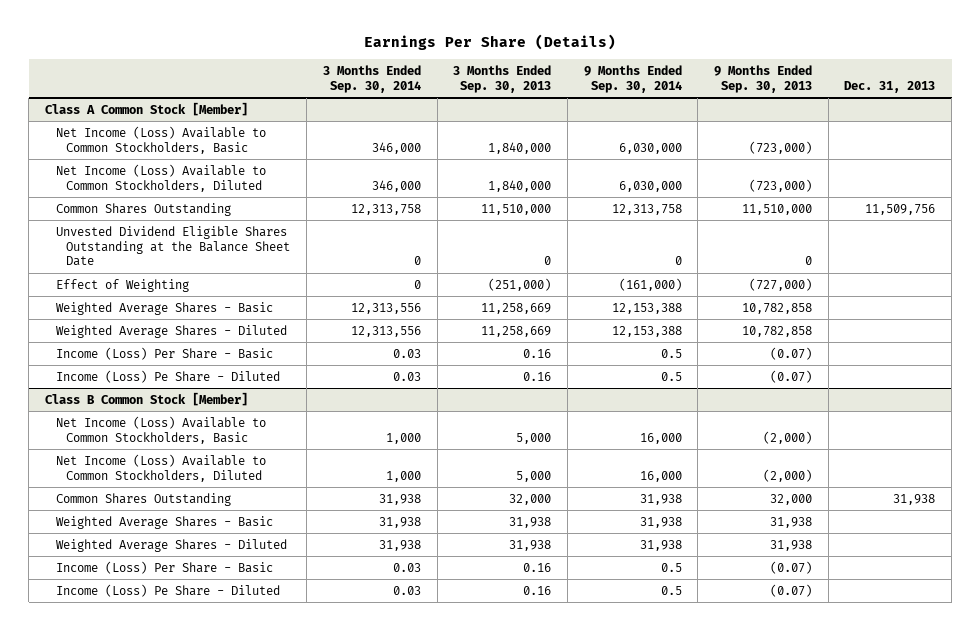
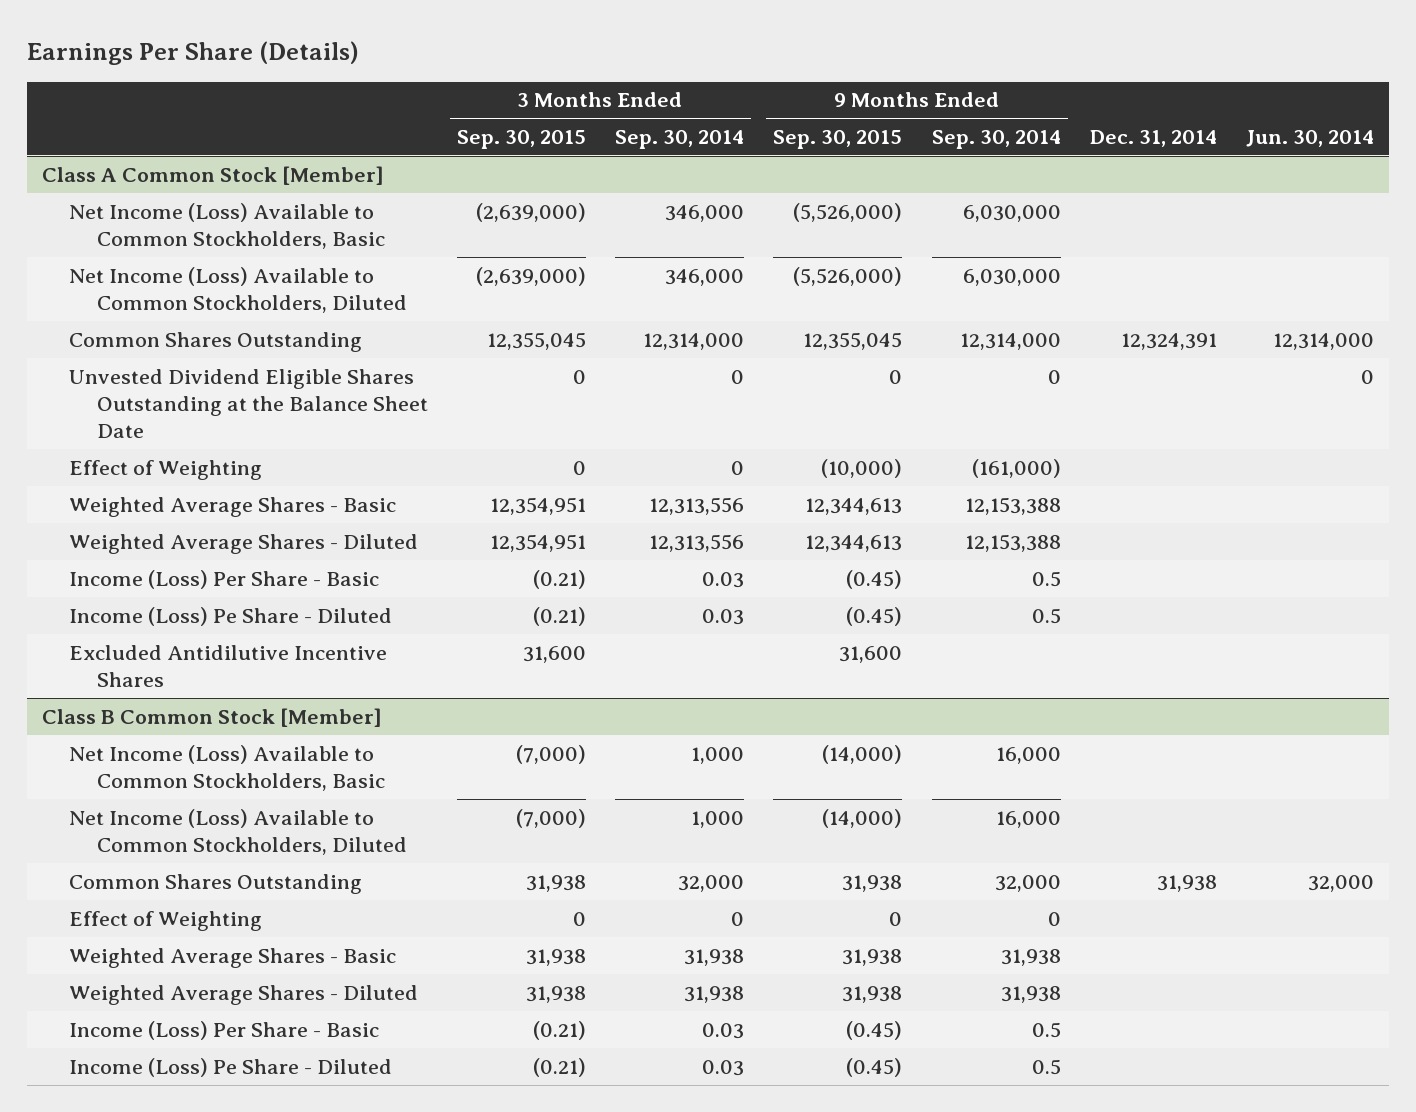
- | 3 Months Ended Sep. 30, 2014 | 3 Months Ended Sep. 30, 2013 | 9 Months Ended Sep. 30, 2014 | 9 Months Ended Sep. 30, 2013 | Dec. 31, 2013
+ | 3 Months Ended Sep. 30, 2015 | 3 Months Ended Sep. 30, 2014 | 9 Months Ended Sep. 30, 2015 | 9 Months Ended Sep. 30, 2014 | Dec. 31, 2014 | Jun. 30, 2014
@ Class A Common Stock [Member]
- Common Shares Outstanding | 12,313,758 | 11,510,000 | 12,313,758 | 11,510,000 | 11,509,756
+ Common Shares Outstanding | 12,355,045 | 12,314,000 | 12,355,045 | 12,314,000 | 12,324,391 | 12,314,000
+ Excluded Antidilutive Incentive Shares | 31,600 | | 31,600 | | |
@ Class B Common Stock [Member]
- Common Shares Outstanding | 31,938 | 32,000 | 31,938 | 32,000 | 31,938
+ Common Shares Outstanding | 31,938 | 32,000 | 31,938 | 32,000 | 31,938 | 32,000
+ Effect of Weighting | 0 | 0 | 0 | 0 | |

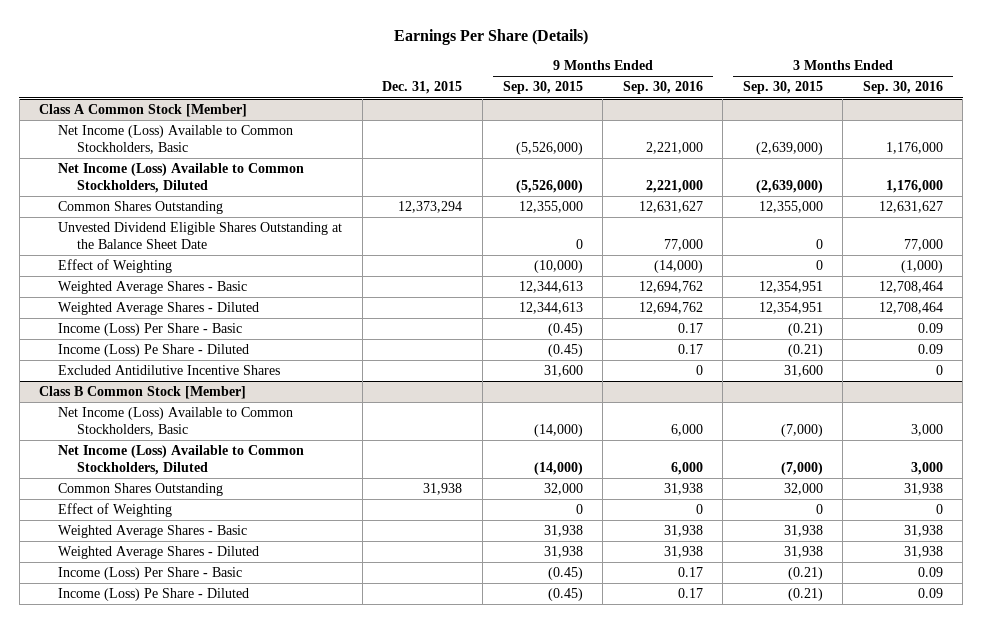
- | 3 Months Ended Sep. 30, 2015 | 3 Months Ended Sep. 30, 2014 | 9 Months Ended Sep. 30, 2015 | 9 Months Ended Sep. 30, 2014 | Dec. 31, 2014 | Jun. 30, 2014
+ | Dec. 31, 2015 | 9 Months Ended Sep. 30, 2015 | 9 Months Ended Sep. 30, 2016 | 3 Months Ended Sep. 30, 2015 | 3 Months Ended Sep. 30, 2016
@ Class A Common Stock [Member]
- Common Shares Outstanding | 12,355,045 | 12,314,000 | 12,355,045 | 12,314,000 | 12,324,391 | 12,314,000
+ Common Shares Outstanding | 12,373,294 | 12,355,000 | 12,631,627 | 12,355,000 | 12,631,627
@ Class B Common Stock [Member]
- Common Shares Outstanding | 31,938 | 32,000 | 31,938 | 32,000 | 31,938 | 32,000
+ Common Shares Outstanding | 31,938 | 32,000 | 31,938 | 32,000 | 31,938

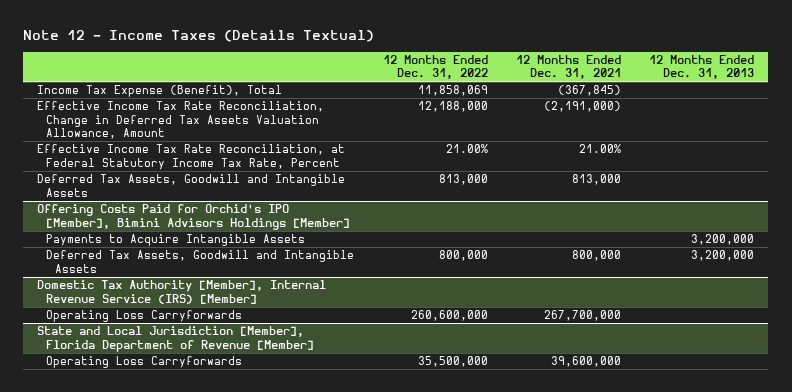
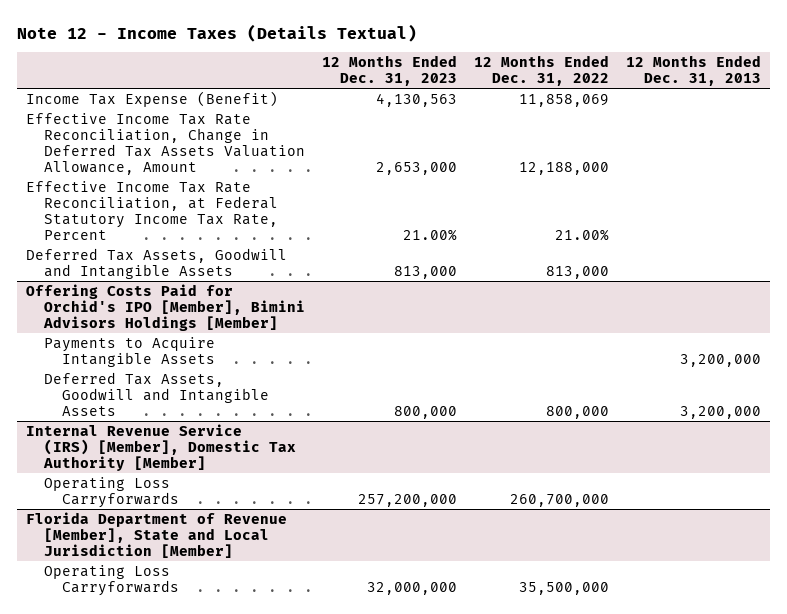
- | 12 Months Ended Dec. 31, 2022 | 12 Months Ended Dec. 31, 2021 | 12 Months Ended Dec. 31, 2013
+ | 12 Months Ended Dec. 31, 2023 | 12 Months Ended Dec. 31, 2022 | 12 Months Ended Dec. 31, 2013
- Income Tax Expense (Benefit), Total | 11,858,069 | (367,845) |
+ Income Tax Expense (Benefit) | 4,130,563 | 11,858,069 |
- Domestic Tax Authority [Member], Internal Revenue Service (IRS) [Member]
- Operating Loss Carryforwards | 260,600,000 | 267,700,000 |
- State and Local Jurisdiction [Member], Florida Department of Revenue [Member]
+ Internal Revenue Service (IRS) [Member], Domestic Tax Authority [Member]
+ Operating Loss Carryforwards | 257,200,000 | 260,700,000 |
+ Florida Department of Revenue [Member], State and Local Jurisdiction [Member]

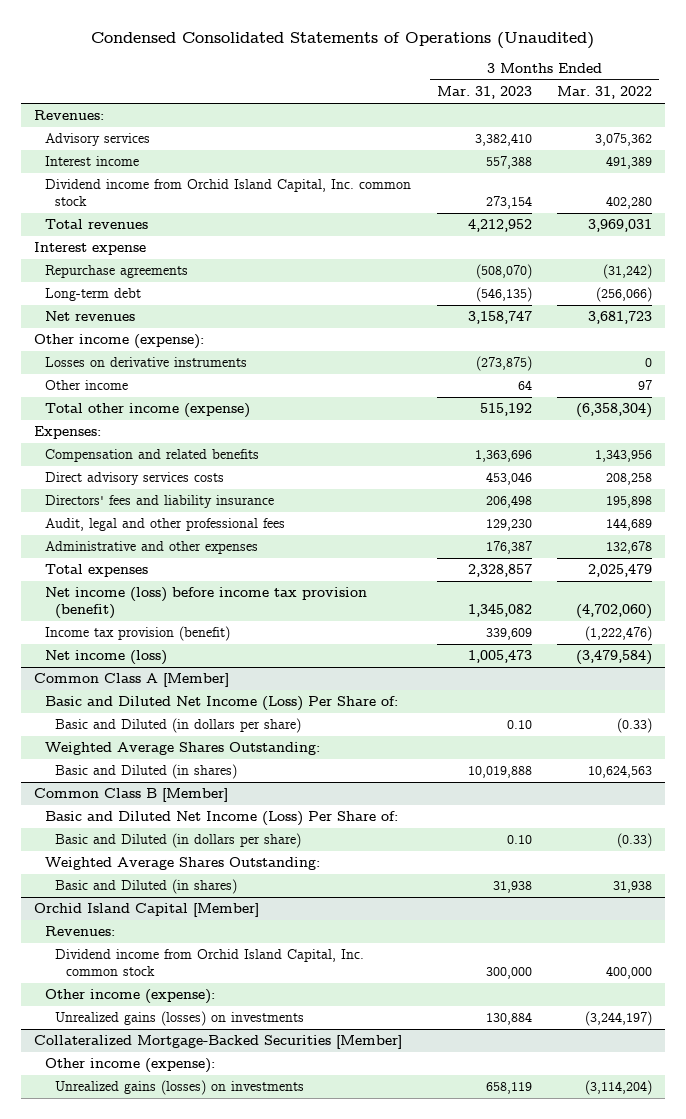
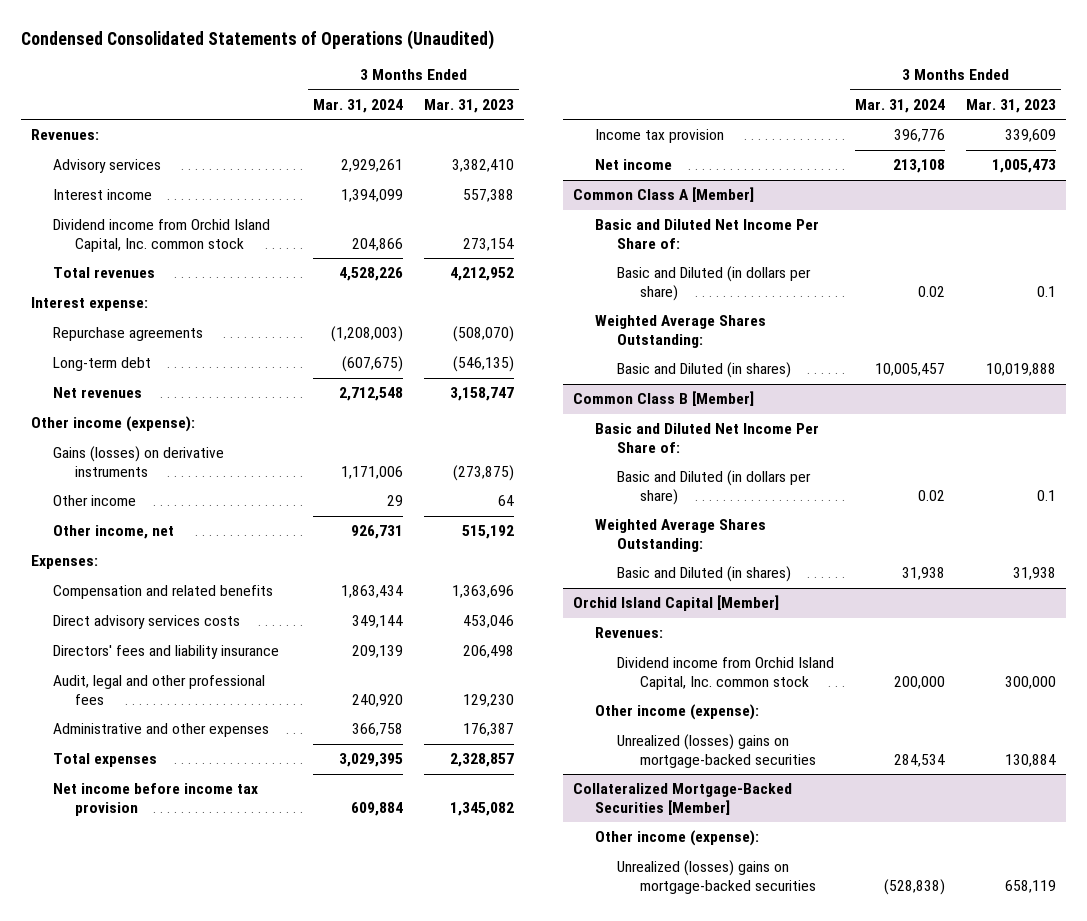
- | 3 Months Ended Mar. 31, 2023 | 3 Months Ended Mar. 31, 2022
+ | 3 Months Ended Mar. 31, 2024 | 3 Months Ended Mar. 31, 2023
- Interest expense
+ Interest expense:
- Losses on derivative instruments | (273,875) | 0
+ Gains (losses) on derivative instruments | 1,171,006 | (273,875)
- Total other income (expense) | 515,192 | (6,358,304)
+ Other income, net | 926,731 | 515,192
- Net income (loss) before income tax provision (benefit) | 1,345,082 | (4,702,060)
- Income tax provision (benefit) | 339,609 | (1,222,476)
- Net income (loss) | 1,005,473 | (3,479,584)
+ Net income before income tax provision | 609,884 | 1,345,082
+ Income tax provision | 396,776 | 339,609
+ Net income | 213,108 | 1,005,473
@ Common Class A [Member]
- Basic and Diluted Net Income (Loss) Per Share of:
- Basic and Diluted (in dollars per share) | 0.10 | (0.33)
+ Basic and Diluted Net Income Per Share of:
+ Basic and Diluted (in dollars per share) | 0.02 | 0.1
@ Common Class B [Member]
- Basic and Diluted Net Income (Loss) Per Share of:
- Basic and Diluted (in dollars per share) | 0.10 | (0.33)
+ Basic and Diluted Net Income Per Share of:
+ Basic and Diluted (in dollars per share) | 0.02 | 0.1
@ Orchid Island Capital [Member]
- Unrealized gains (losses) on investments | 130,884 | (3,244,197)
+ Unrealized (losses) gains on mortgage-backed securities | 284,534 | 130,884
@ Collateralized Mortgage-Backed Securities [Member]
- Unrealized gains (losses) on investments | 658,119 | (3,114,204)
+ Unrealized (losses) gains on mortgage-backed securities | (528,838) | 658,119

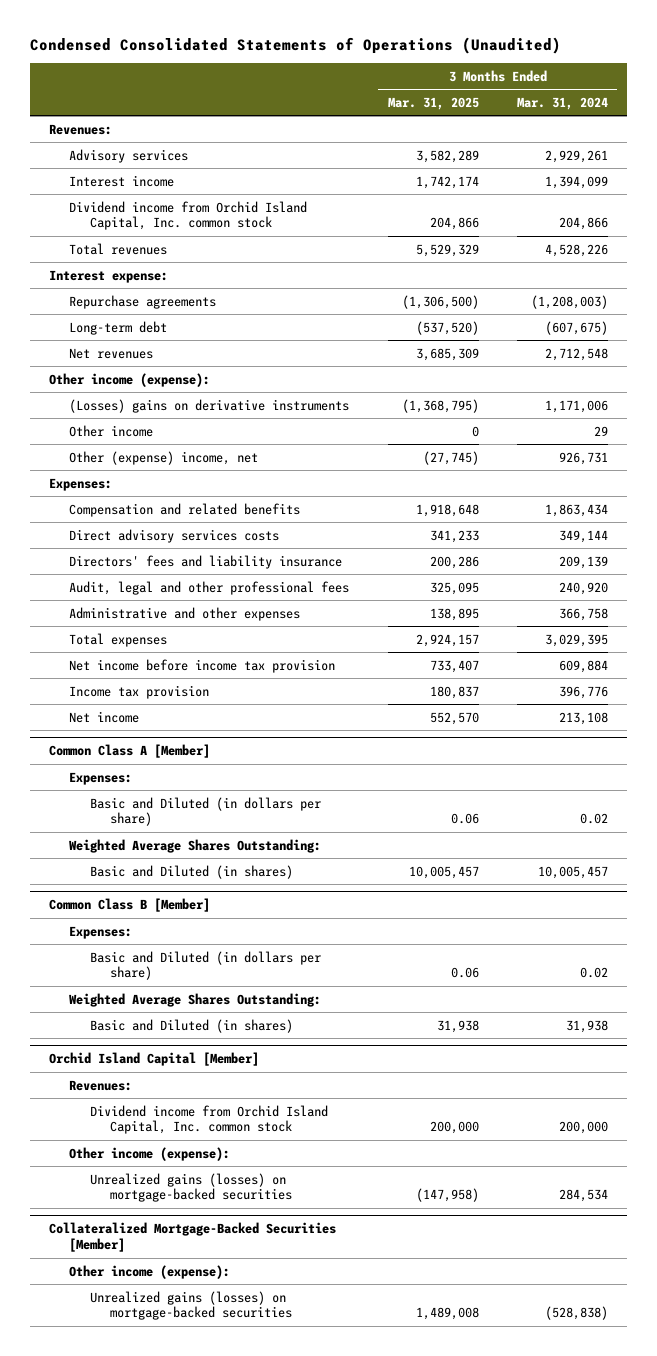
- | 3 Months Ended Mar. 31, 2024 | 3 Months Ended Mar. 31, 2023
+ | 3 Months Ended Mar. 31, 2025 | 3 Months Ended Mar. 31, 2024
- Gains (losses) on derivative instruments | 1,171,006 | (273,875)
+ (Losses) gains on derivative instruments | (1,368,795) | 1,171,006
- Other income, net | 926,731 | 515,192
+ Other (expense) income, net | (27,745) | 926,731
@ Common Class A [Member]
- Basic and Diluted Net Income Per Share of:
+ Expenses:
@ Common Class B [Member]
- Basic and Diluted Net Income Per Share of:
+ Expenses:
@ Orchid Island Capital [Member]
- Unrealized (losses) gains on mortgage-backed securities | 284,534 | 130,884
+ Unrealized gains (losses) on mortgage-backed securities | (147,958) | 284,534
@ Collateralized Mortgage-Backed Securities [Member]
- Unrealized (losses) gains on mortgage-backed securities | (528,838) | 658,119
+ Unrealized gains (losses) on mortgage-backed securities | 1,489,008 | (528,838)

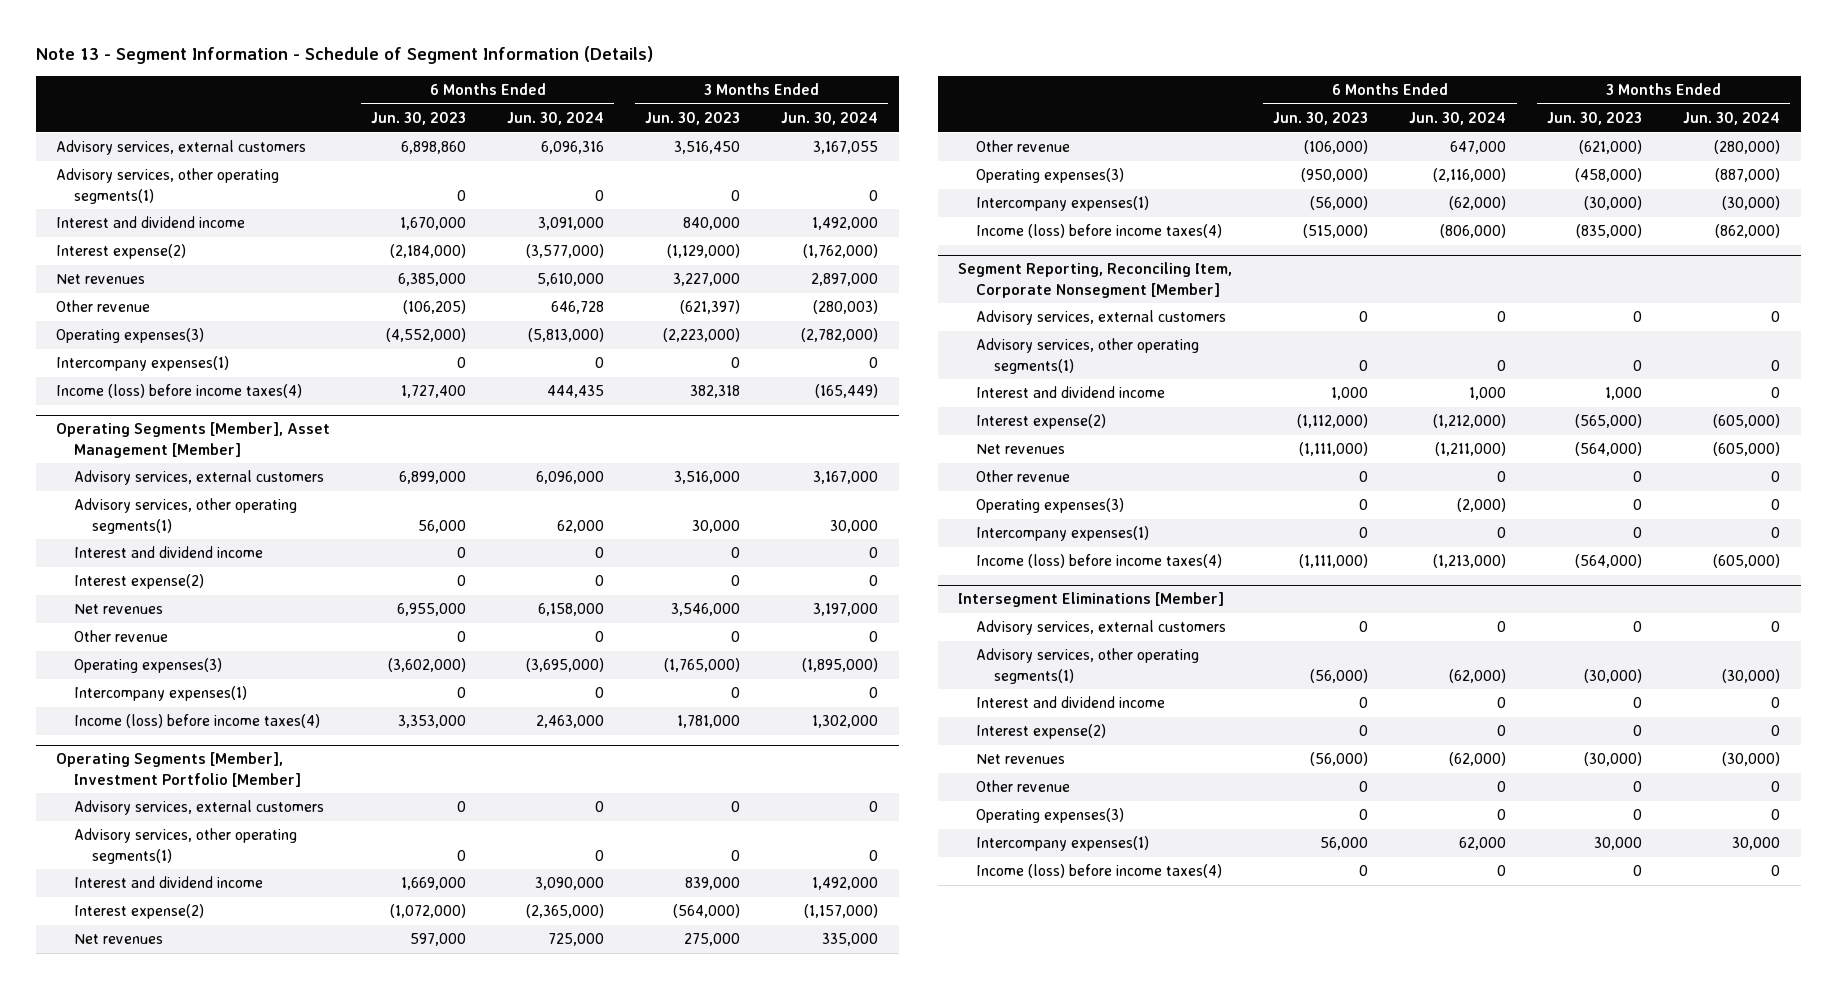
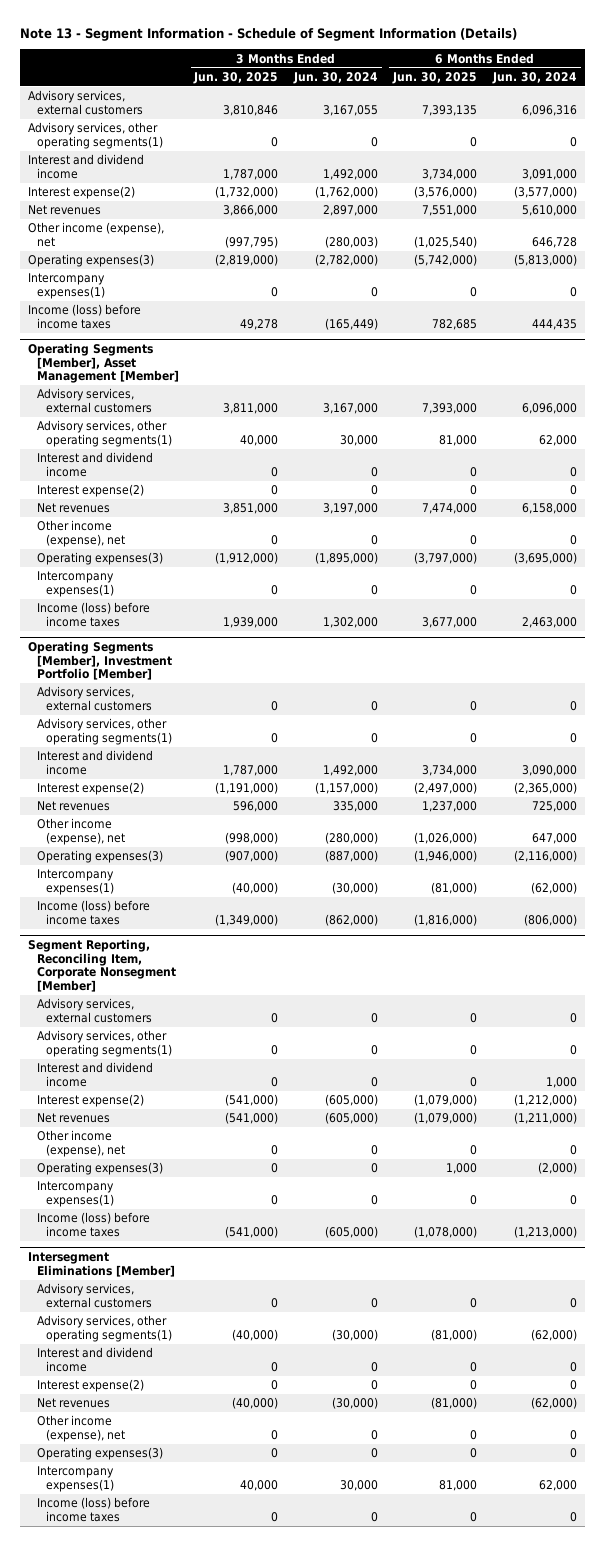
- | 6 Months Ended Jun. 30, 2023 | 6 Months Ended Jun. 30, 2024 | 3 Months Ended Jun. 30, 2023 | 3 Months Ended Jun. 30, 2024
+ | 3 Months Ended Jun. 30, 2025 | 3 Months Ended Jun. 30, 2024 | 6 Months Ended Jun. 30, 2025 | 6 Months Ended Jun. 30, 2024
- Other revenue | (106,205) | 646,728 | (621,397) | (280,003)
+ Other income (expense), net | (997,795) | (280,003) | (1,025,540) | 646,728
- Income (loss) before income taxes(4) | 1,727,400 | 444,435 | 382,318 | (165,449)
+ Income (loss) before income taxes | 49,278 | (165,449) | 782,685 | 444,435
@ Operating Segments [Member], Asset Management [Member]
- Other revenue | 0 | 0 | 0 | 0
+ Other income (expense), net | 0 | 0 | 0 | 0
- Income (loss) before income taxes(4) | 3,353,000 | 2,463,000 | 1,781,000 | 1,302,000
+ Income (loss) before income taxes | 1,939,000 | 1,302,000 | 3,677,000 | 2,463,000
@ Operating Segments [Member], Investment Portfolio [Member]
- Other revenue | (106,000) | 647,000 | (621,000) | (280,000)
+ Other income (expense), net | (998,000) | (280,000) | (1,026,000) | 647,000
- Income (loss) before income taxes(4) | (515,000) | (806,000) | (835,000) | (862,000)
+ Income (loss) before income taxes | (1,349,000) | (862,000) | (1,816,000) | (806,000)
@ Segment Reporting, Reconciling Item, Corporate Nonsegment [Member]
- Other revenue | 0 | 0 | 0 | 0
+ Other income (expense), net | 0 | 0 | 0 | 0
- Income (loss) before income taxes(4) | (1,111,000) | (1,213,000) | (564,000) | (605,000)
+ Income (loss) before income taxes | (541,000) | (605,000) | (1,078,000) | (1,213,000)
@ Intersegment Eliminations [Member]
- Other revenue | 0 | 0 | 0 | 0
+ Other income (expense), net | 0 | 0 | 0 | 0
- Income (loss) before income taxes(4) | 0 | 0 | 0 | 0
+ Income (loss) before income taxes | 0 | 0 | 0 | 0

